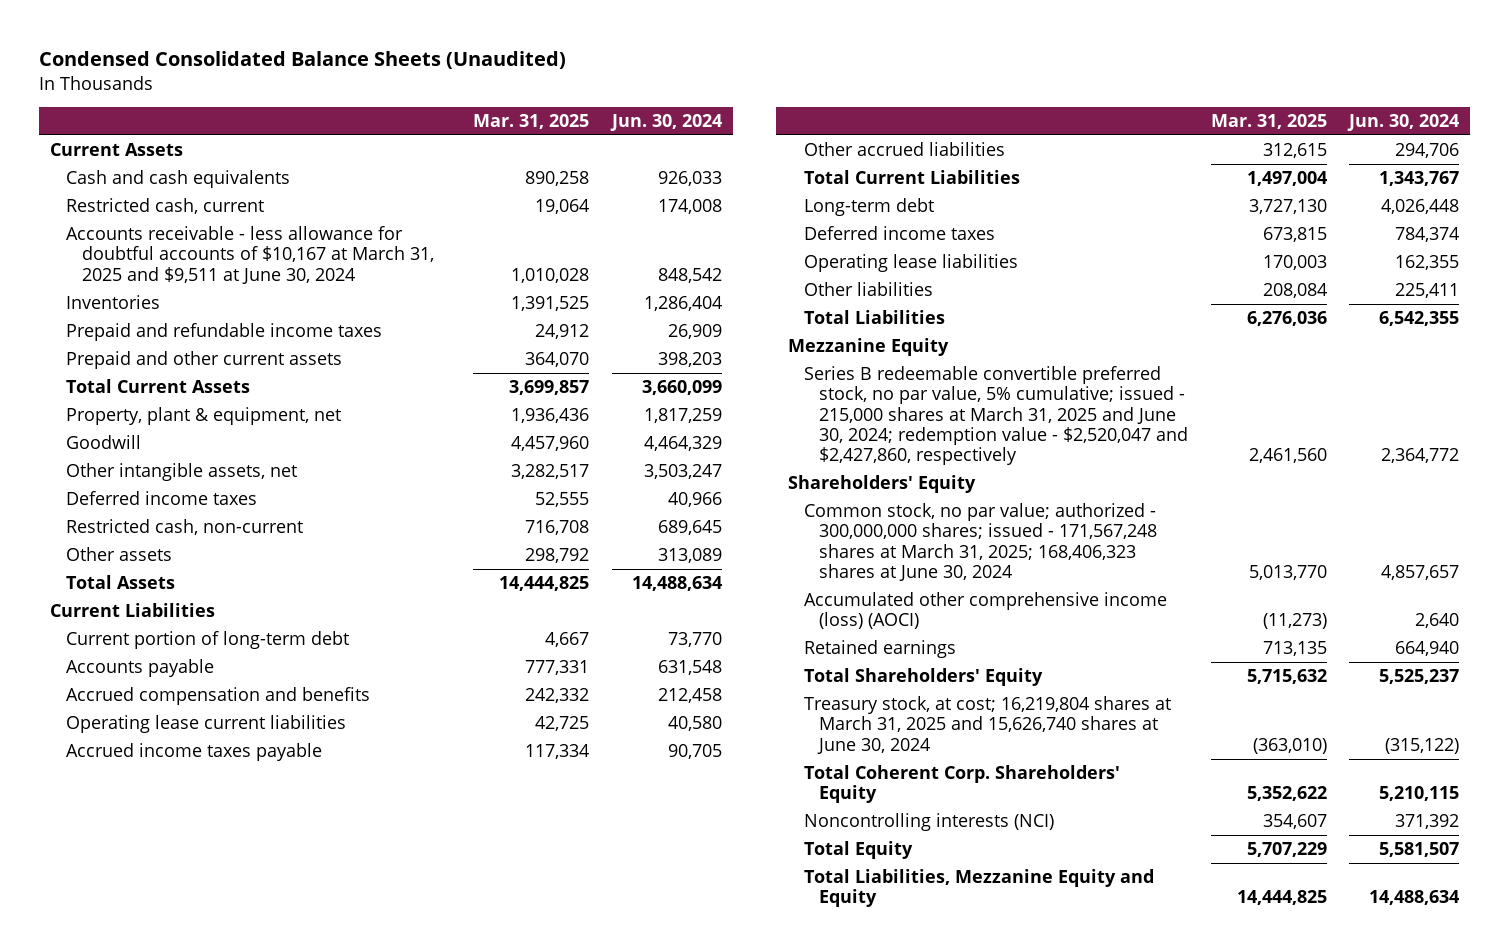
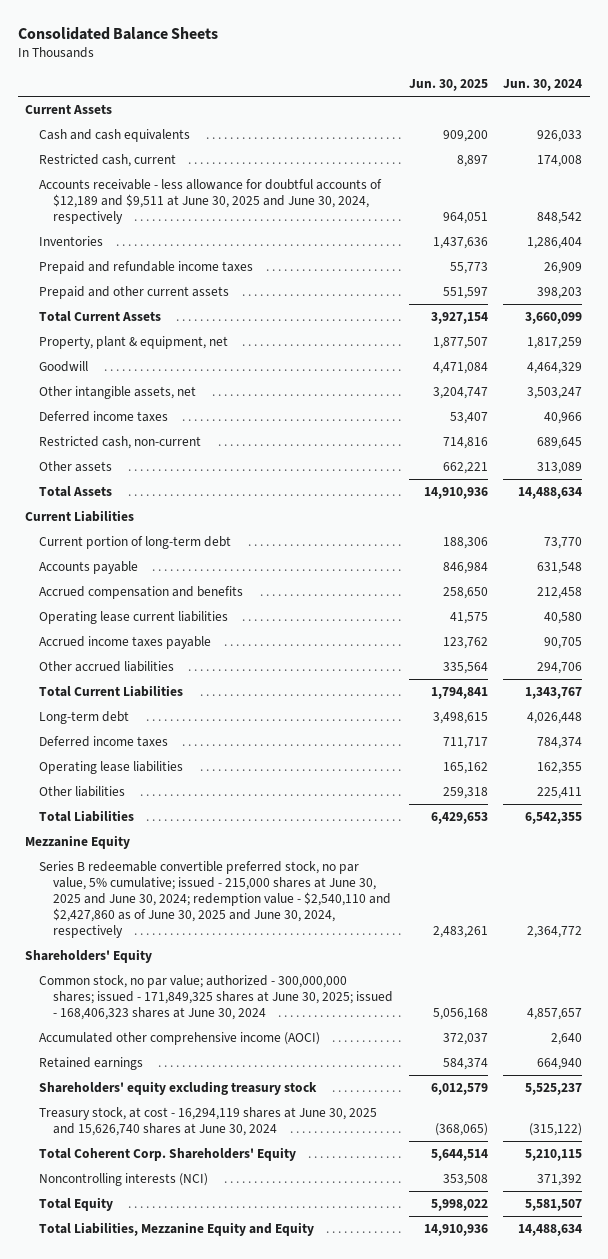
- Condensed Consolidated Balance Sheets (Unaudited)
+ Consolidated Balance Sheets
- | Mar. 31, 2025 | Jun. 30, 2024
+ | Jun. 30, 2025 | Jun. 30, 2024
- Accounts receivable - less allowance for doubtful accounts of $10,167 at March 31, 2025 and $9,511 at June 30, 2024 | 1,010,028 | 848,542
+ Accounts receivable - less allowance for doubtful accounts of $12,189 and $9,511 at June 30, 2025 and June 30, 2024, respectively | 964,051 | 848,542
- Series B redeemable convertible preferred stock, no par value, 5% cumulative; issued - 215,000 shares at March 31, 2025 and June 30, 2024; redemption value - $2,520,047 and $2,427,860, respectively | 2,461,560 | 2,364,772
+ Series B redeemable convertible preferred stock, no par value, 5% cumulative; issued - 215,000 shares at June 30, 2025 and June 30, 2024; redemption value - $2,540,110 and $2,427,860 as of June 30, 2025 and June 30, 2024, respectively | 2,483,261 | 2,364,772
- Common stock, no par value; authorized - 300,000,000 shares; issued - 171,567,248 shares at March 31, 2025; 168,406,323 shares at June 30, 2024 | 5,013,770 | 4,857,657
- Accumulated other comprehensive income (loss) (AOCI) | (11,273) | 2,640
+ Common stock, no par value; authorized - 300,000,000 shares; issued - 171,849,325 shares at June 30, 2025; issued - 168,406,323 shares at June 30, 2024 | 5,056,168 | 4,857,657
+ Accumulated other comprehensive income (AOCI) | 372,037 | 2,640
- Total Shareholders' Equity | 5,715,632 | 5,525,237
- Treasury stock, at cost; 16,219,804 shares at March 31, 2025 and 15,626,740 shares at June 30, 2024 | (363,010) | (315,122)
+ Shareholders' equity excluding treasury stock | 6,012,579 | 5,525,237
+ Treasury stock, at cost - 16,294,119 shares at June 30, 2025 and 15,626,740 shares at June 30, 2024 | (368,065) | (315,122)

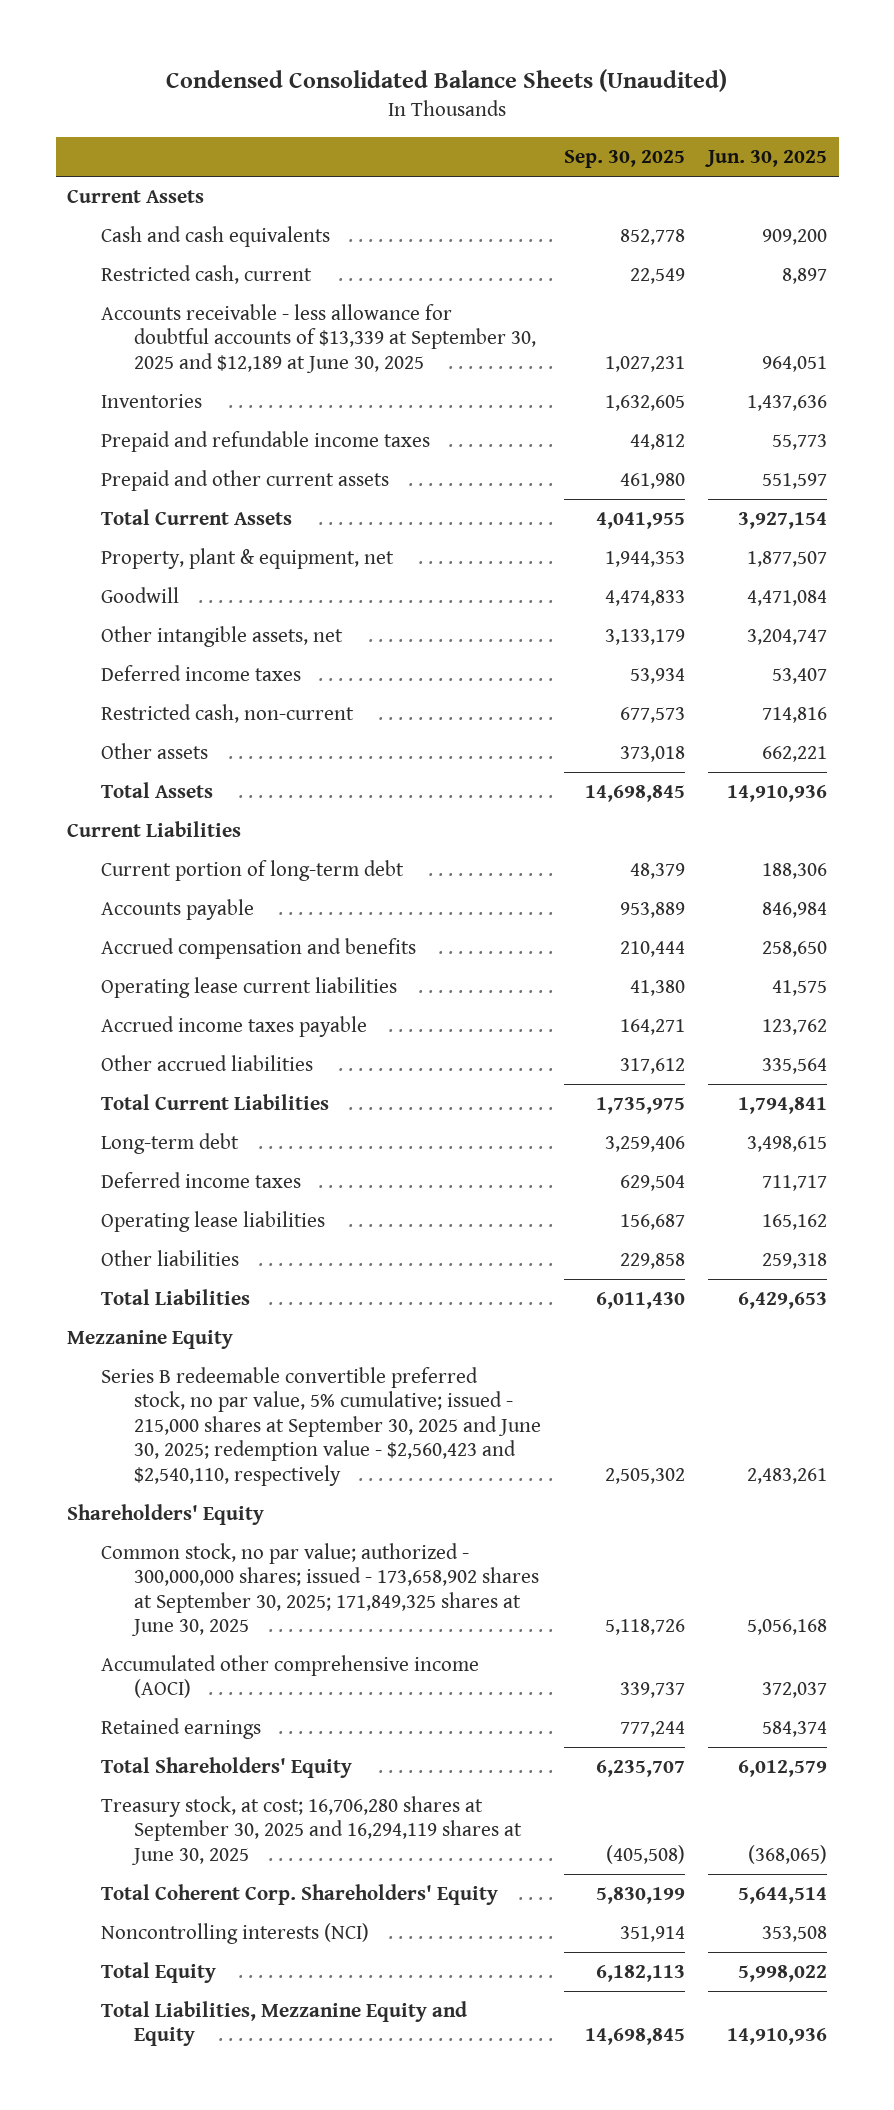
- Consolidated Balance Sheets
+ Condensed Consolidated Balance Sheets (Unaudited)
- | Jun. 30, 2025 | Jun. 30, 2024
+ | Sep. 30, 2025 | Jun. 30, 2025
- Accounts receivable - less allowance for doubtful accounts of $12,189 and $9,511 at June 30, 2025 and June 30, 2024, respectively | 964,051 | 848,542
+ Accounts receivable - less allowance for doubtful accounts of $13,339 at September 30, 2025 and $12,189 at June 30, 2025 | 1,027,231 | 964,051
- Series B redeemable convertible preferred stock, no par value, 5% cumulative; issued - 215,000 shares at June 30, 2025 and June 30, 2024; redemption value - $2,540,110 and $2,427,860 as of June 30, 2025 and June 30, 2024, respectively | 2,483,261 | 2,364,772
+ Series B redeemable convertible preferred stock, no par value, 5% cumulative; issued - 215,000 shares at September 30, 2025 and June 30, 2025; redemption value - $2,560,423 and $2,540,110, respectively | 2,505,302 | 2,483,261
- Common stock, no par value; authorized - 300,000,000 shares; issued - 171,849,325 shares at June 30, 2025; issued - 168,406,323 shares at June 30, 2024 | 5,056,168 | 4,857,657
+ Common stock, no par value; authorized - 300,000,000 shares; issued - 173,658,902 shares at September 30, 2025; 171,849,325 shares at June 30, 2025 | 5,118,726 | 5,056,168
- Shareholders' equity excluding treasury stock | 6,012,579 | 5,525,237
- Treasury stock, at cost - 16,294,119 shares at June 30, 2025 and 15,626,740 shares at June 30, 2024 | (368,065) | (315,122)
+ Total Shareholders' Equity | 6,235,707 | 6,012,579
+ Treasury stock, at cost; 16,706,280 shares at September 30, 2025 and 16,294,119 shares at June 30, 2025 | (405,508) | (368,065)

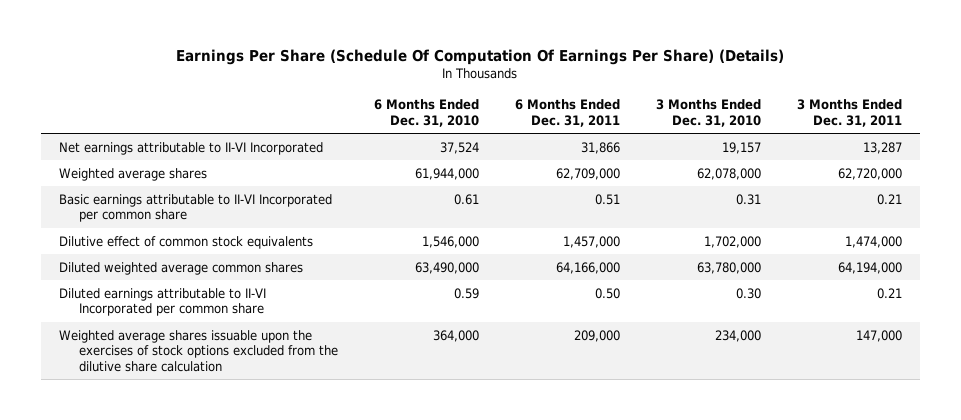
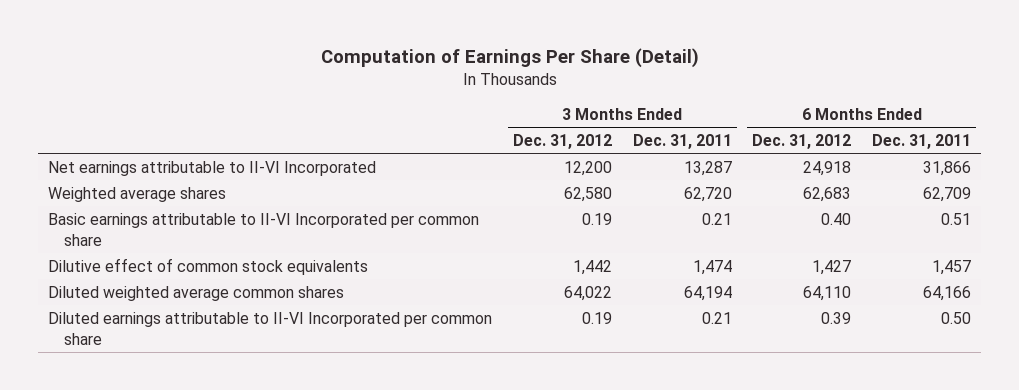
- Earnings Per Share (Schedule Of Computation Of Earnings Per Share) (Details)
+ Computation of Earnings Per Share (Detail)
- | 6 Months Ended Dec. 31, 2010 | 6 Months Ended Dec. 31, 2011 | 3 Months Ended Dec. 31, 2010 | 3 Months Ended Dec. 31, 2011
+ | 3 Months Ended Dec. 31, 2012 | 3 Months Ended Dec. 31, 2011 | 6 Months Ended Dec. 31, 2012 | 6 Months Ended Dec. 31, 2011
- Weighted average shares | 61,944,000 | 62,709,000 | 62,078,000 | 62,720,000
+ Weighted average shares | 62,580 | 62,720 | 62,683 | 62,709
- Dilutive effect of common stock equivalents | 1,546,000 | 1,457,000 | 1,702,000 | 1,474,000
- Diluted weighted average common shares | 63,490,000 | 64,166,000 | 63,780,000 | 64,194,000
+ Dilutive effect of common stock equivalents | 1,442 | 1,474 | 1,427 | 1,457
+ Diluted weighted average common shares | 64,022 | 64,194 | 64,110 | 64,166
- Weighted average shares issuable upon the exercises of stock options excluded from the dilutive share calculation | 364,000 | 209,000 | 234,000 | 147,000

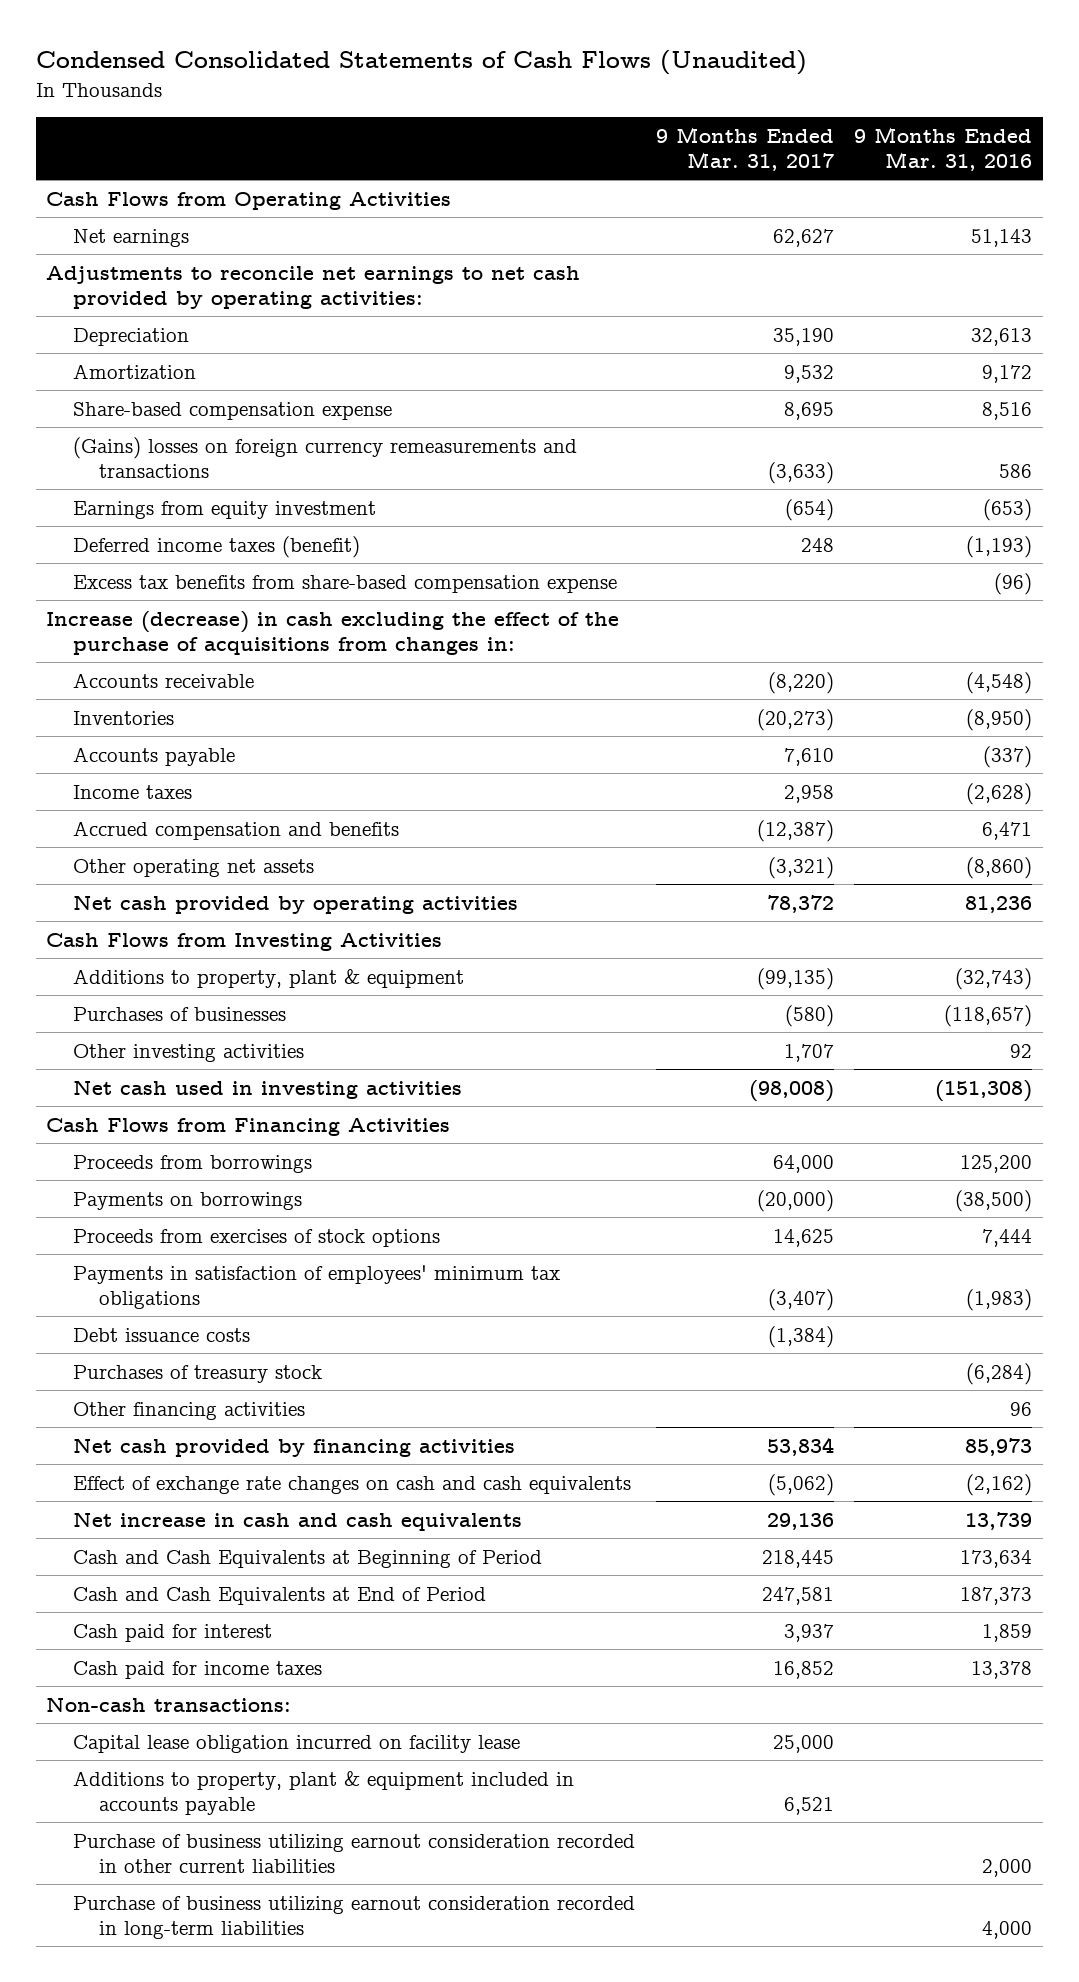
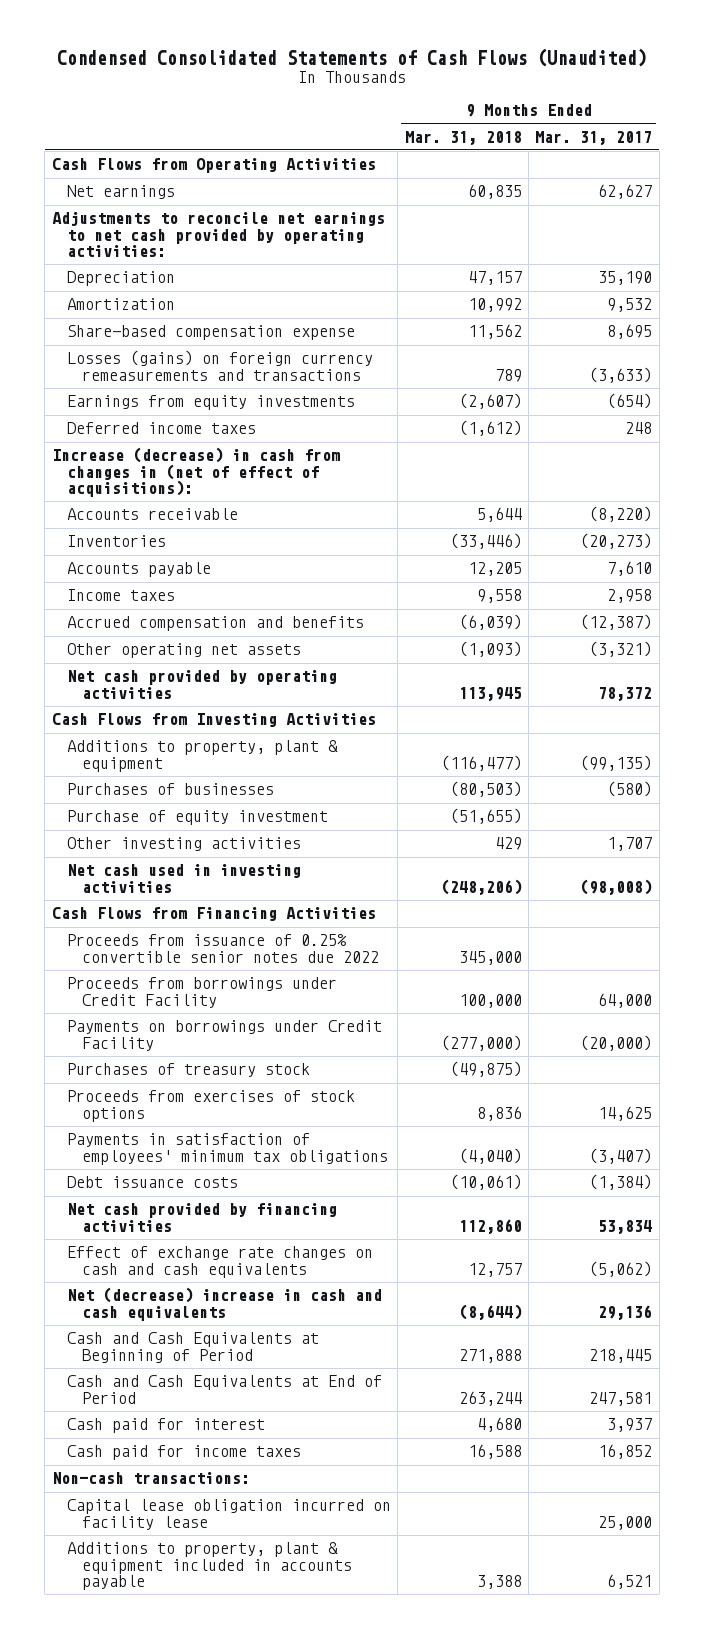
- | 9 Months Ended Mar. 31, 2017 | 9 Months Ended Mar. 31, 2016
+ | 9 Months Ended Mar. 31, 2018 | 9 Months Ended Mar. 31, 2017
- (Gains) losses on foreign currency remeasurements and transactions | (3,633) | 586
- Earnings from equity investment | (654) | (653)
- Deferred income taxes (benefit) | 248 | (1,193)
- Excess tax benefits from share-based compensation expense | | (96)
- Increase (decrease) in cash excluding the effect of the purchase of acquisitions from changes in:
+ Losses (gains) on foreign currency remeasurements and transactions | 789 | (3,633)
+ Earnings from equity investments | (2,607) | (654)
+ Deferred income taxes | (1,612) | 248
+ Increase (decrease) in cash from changes in (net of effect of acquisitions):
+ Purchase of equity investment | (51,655) |
- Proceeds from borrowings | 64,000 | 125,200
- Payments on borrowings | (20,000) | (38,500)
+ Proceeds from issuance of 0.25% convertible senior notes due 2022 | 345,000 |
+ Proceeds from borrowings under Credit Facility | 100,000 | 64,000
+ Payments on borrowings under Credit Facility | (277,000) | (20,000)
moved up: Purchases of treasury stock | (49,875) |
- Other financing activities | | 96
- Net increase in cash and cash equivalents | 29,136 | 13,739
+ Net (decrease) increase in cash and cash equivalents | (8,644) | 29,136
- Purchase of business utilizing earnout consideration recorded in other current liabilities | | 2,000
- Purchase of business utilizing earnout consideration recorded in long-term liabilities | | 4,000

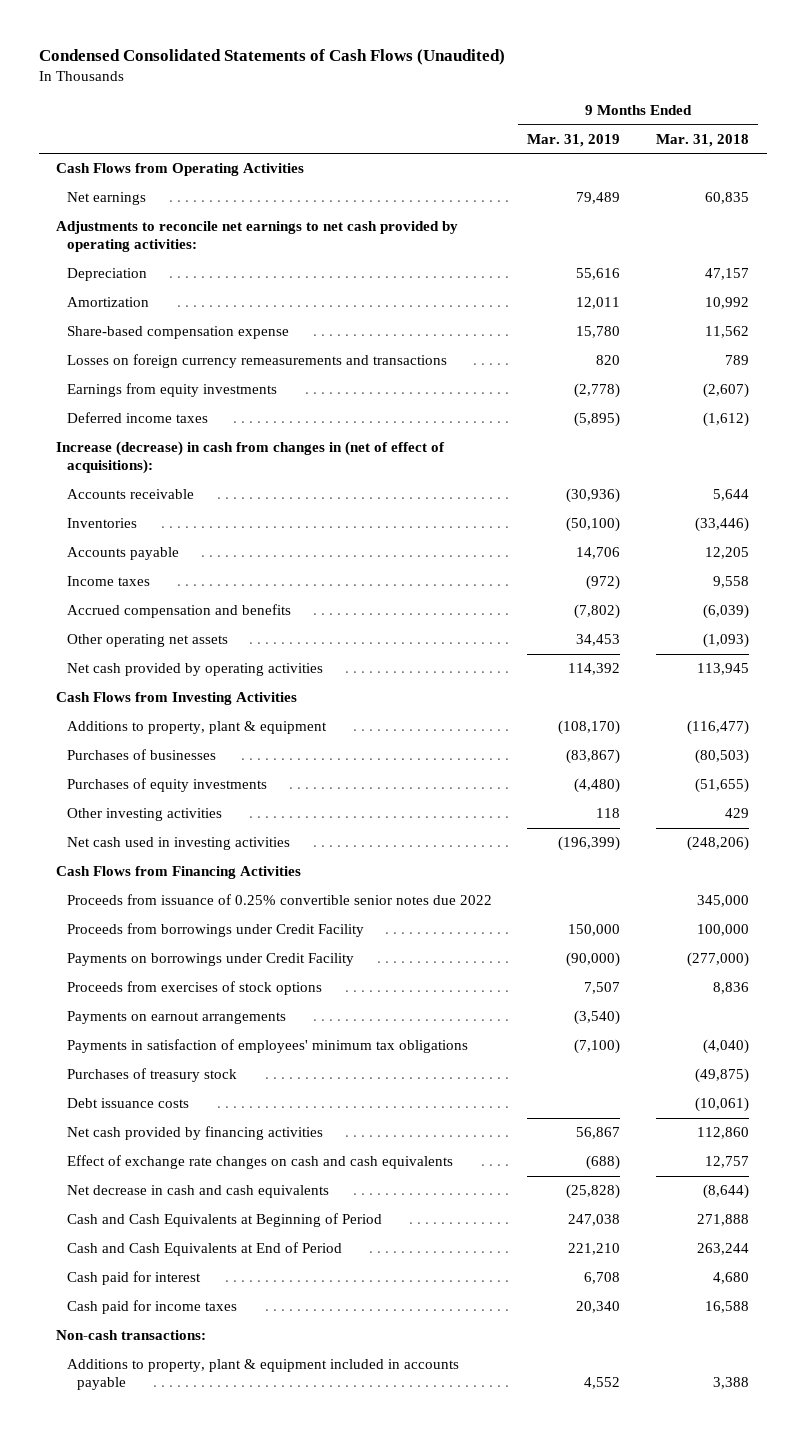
- | 9 Months Ended Mar. 31, 2018 | 9 Months Ended Mar. 31, 2017
+ | 9 Months Ended Mar. 31, 2019 | 9 Months Ended Mar. 31, 2018
- Losses (gains) on foreign currency remeasurements and transactions | 789 | (3,633)
+ Losses on foreign currency remeasurements and transactions | 820 | 789
- Purchase of equity investment | (51,655) |
+ Purchases of equity investments | (4,480) | (51,655)
+ Payments on earnout arrangements | (3,540) |
moved down: Purchases of treasury stock | | (49,875)
- Net (decrease) increase in cash and cash equivalents | (8,644) | 29,136
+ Net decrease in cash and cash equivalents | (25,828) | (8,644)
- Capital lease obligation incurred on facility lease | | 25,000

